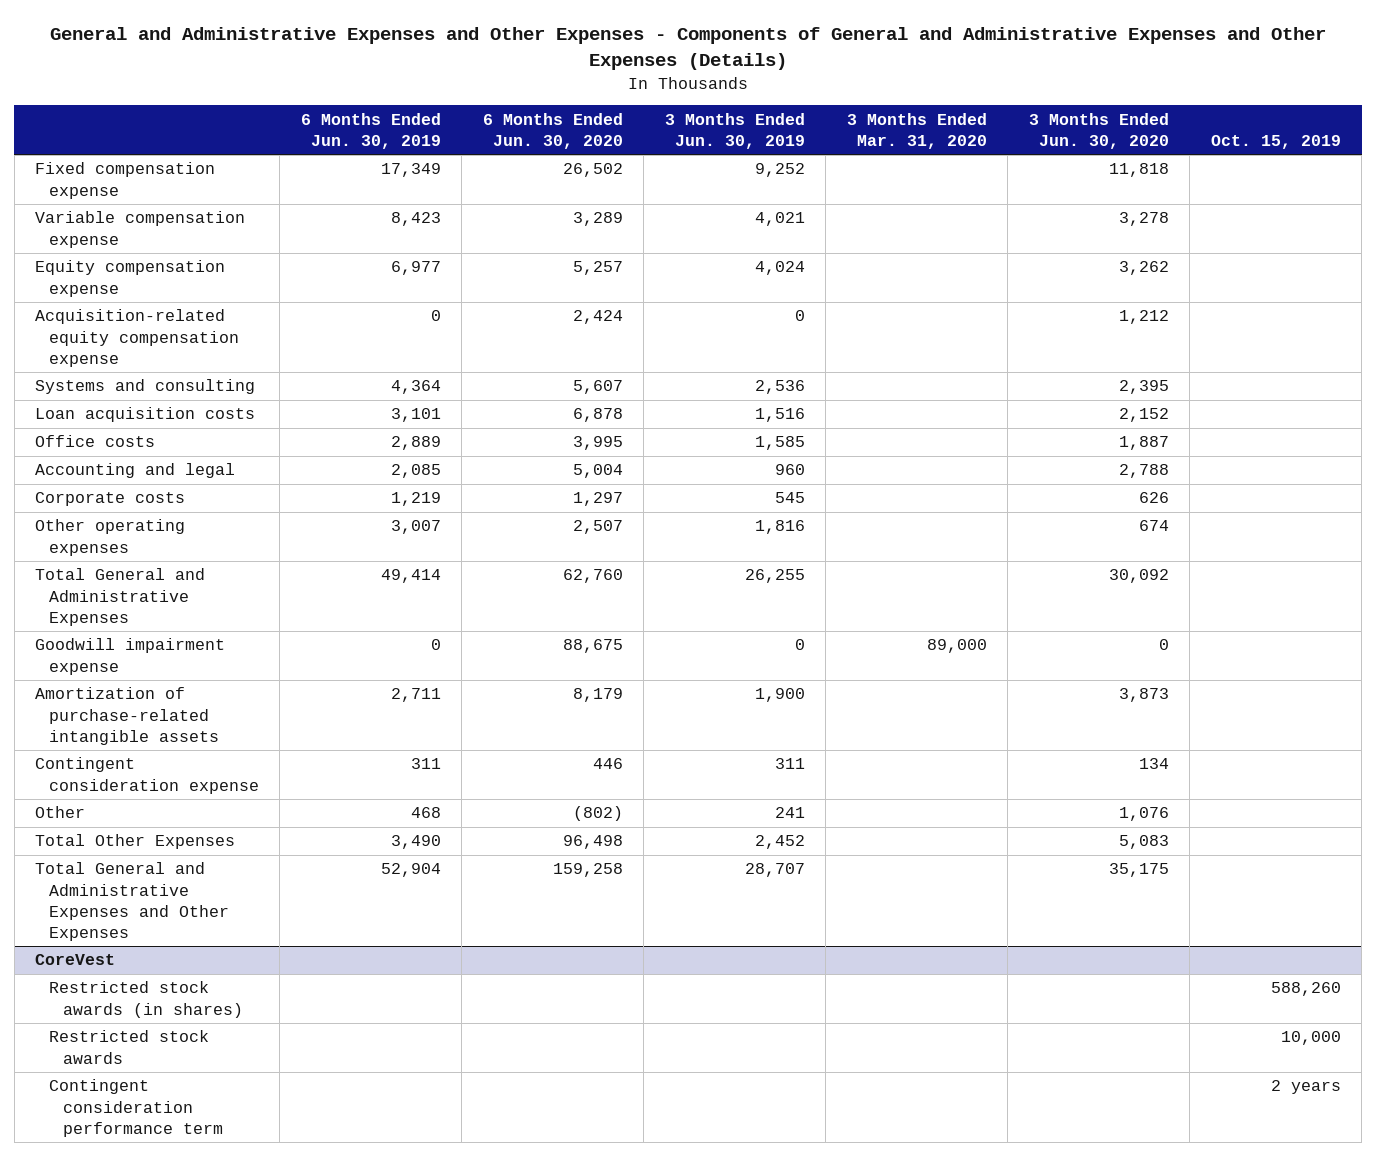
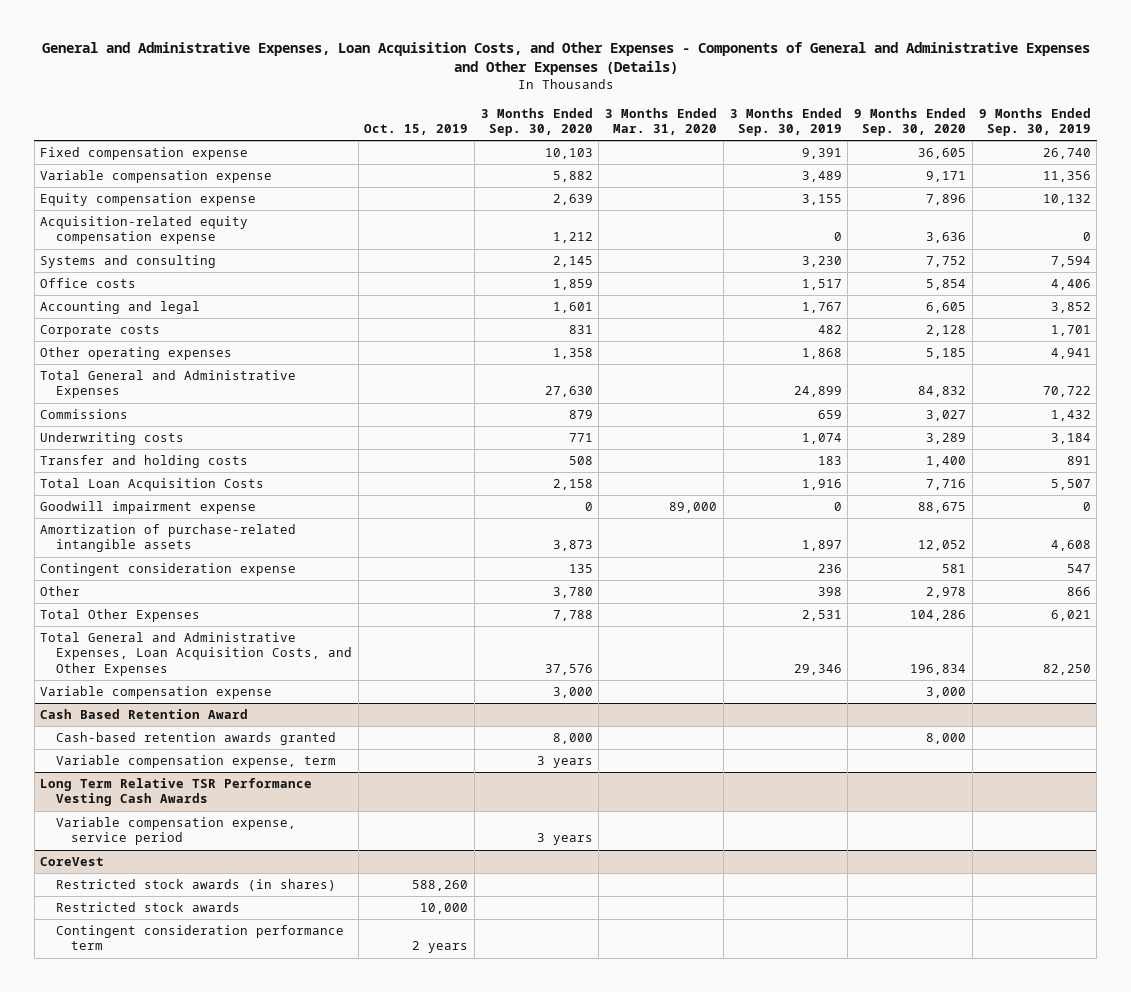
- General and Administrative Expenses and Other Expenses - Components of General and Administrative Expenses and Other Expenses (Details)
+ General and Administrative Expenses, Loan Acquisition Costs, and Other Expenses - Components of General and Administrative Expenses and Other Expenses (Details)
- | 6 Months Ended Jun. 30, 2019 | 6 Months Ended Jun. 30, 2020 | 3 Months Ended Jun. 30, 2019 | 3 Months Ended Mar. 31, 2020 | 3 Months Ended Jun. 30, 2020 | Oct. 15, 2019
+ | Oct. 15, 2019 | 3 Months Ended Sep. 30, 2020 | 3 Months Ended Mar. 31, 2020 | 3 Months Ended Sep. 30, 2019 | 9 Months Ended Sep. 30, 2020 | 9 Months Ended Sep. 30, 2019
- Loan acquisition costs | 3,101 | 6,878 | 1,516 | | 2,152 |
+ Commissions | | 879 | | 659 | 3,027 | 1,432
+ Underwriting costs | | 771 | | 1,074 | 3,289 | 3,184
+ Transfer and holding costs | | 508 | | 183 | 1,400 | 891
+ Total Loan Acquisition Costs | | 2,158 | | 1,916 | 7,716 | 5,507
- Total General and Administrative Expenses and Other Expenses | 52,904 | 159,258 | 28,707 | | 35,175 |
+ Total General and Administrative Expenses, Loan Acquisition Costs, and Other Expenses | | 37,576 | | 29,346 | 196,834 | 82,250
+ Variable compensation expense | | 3,000 | | | 3,000 |
+ Cash Based Retention Award
+ Cash-based retention awards granted | | 8,000 | | | 8,000 |
+ Variable compensation expense, term | | 3 years | | | |
+ Long Term Relative TSR Performance Vesting Cash Awards
+ Variable compensation expense, service period | | 3 years | | | |

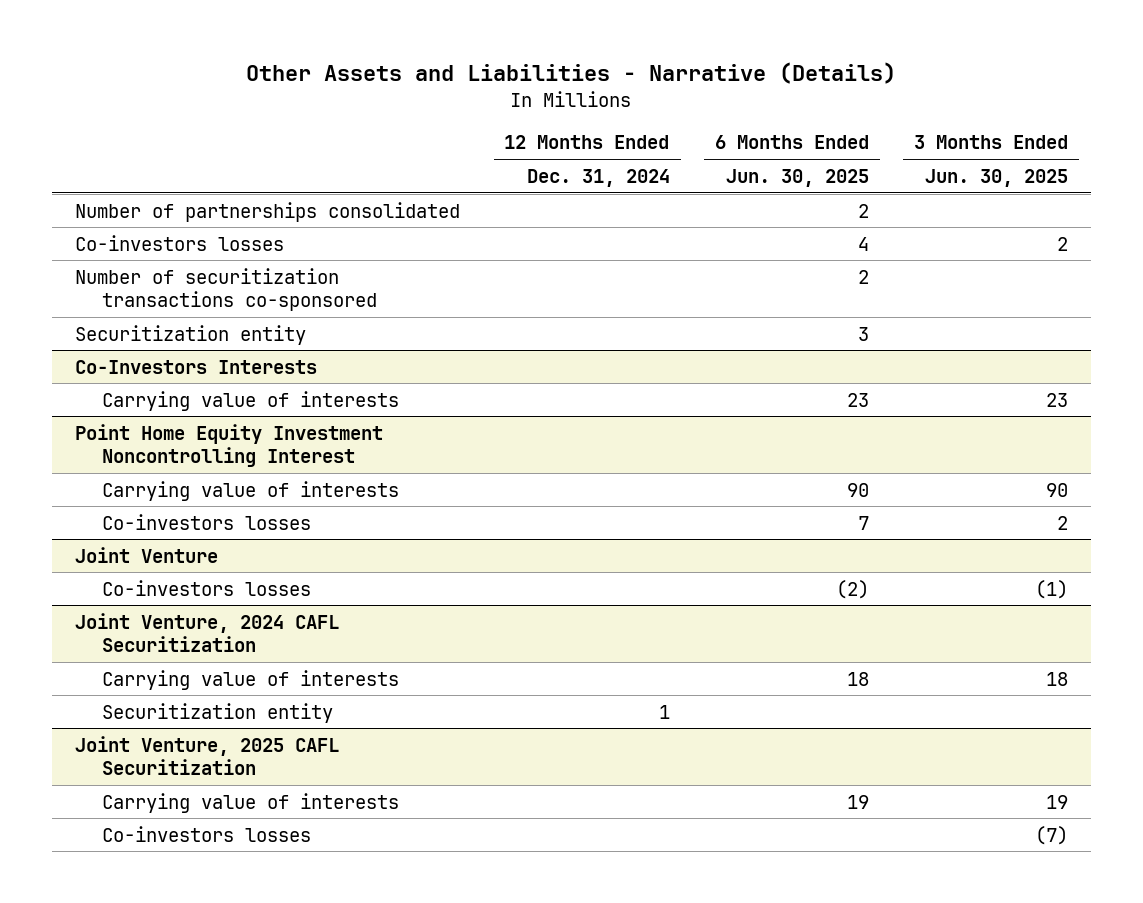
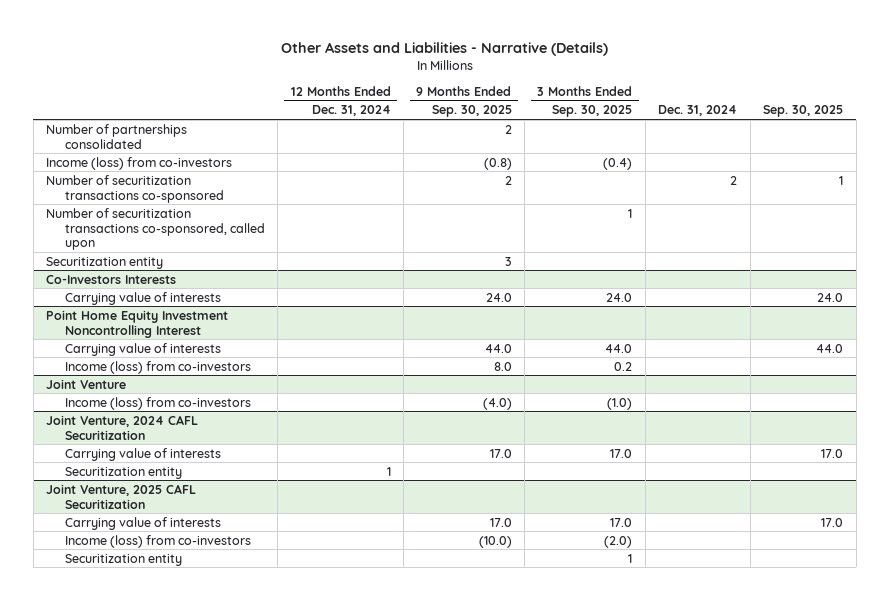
- | 12 Months Ended Dec. 31, 2024 | 6 Months Ended Jun. 30, 2025 | 3 Months Ended Jun. 30, 2025
+ | 12 Months Ended Dec. 31, 2024 | 9 Months Ended Sep. 30, 2025 | 3 Months Ended Sep. 30, 2025 | Dec. 31, 2024 | Sep. 30, 2025
- Co-investors losses | | 4 | 2
+ Income (loss) from co-investors | | (0.8) | (0.4) | |
+ Number of securitization transactions co-sponsored, called upon | | | 1 | |
@ Point Home Equity Investment Noncontrolling Interest
- Co-investors losses | | 7 | 2
+ Income (loss) from co-investors | | 8.0 | 0.2 | |
@ Joint Venture
- Co-investors losses | | (2) | (1)
+ Income (loss) from co-investors | | (4.0) | (1.0) | |
@ Joint Venture, 2025 CAFL Securitization
- Co-investors losses | | | (7)
+ Income (loss) from co-investors | | (10.0) | (2.0) | |
+ Securitization entity | | | 1 | |

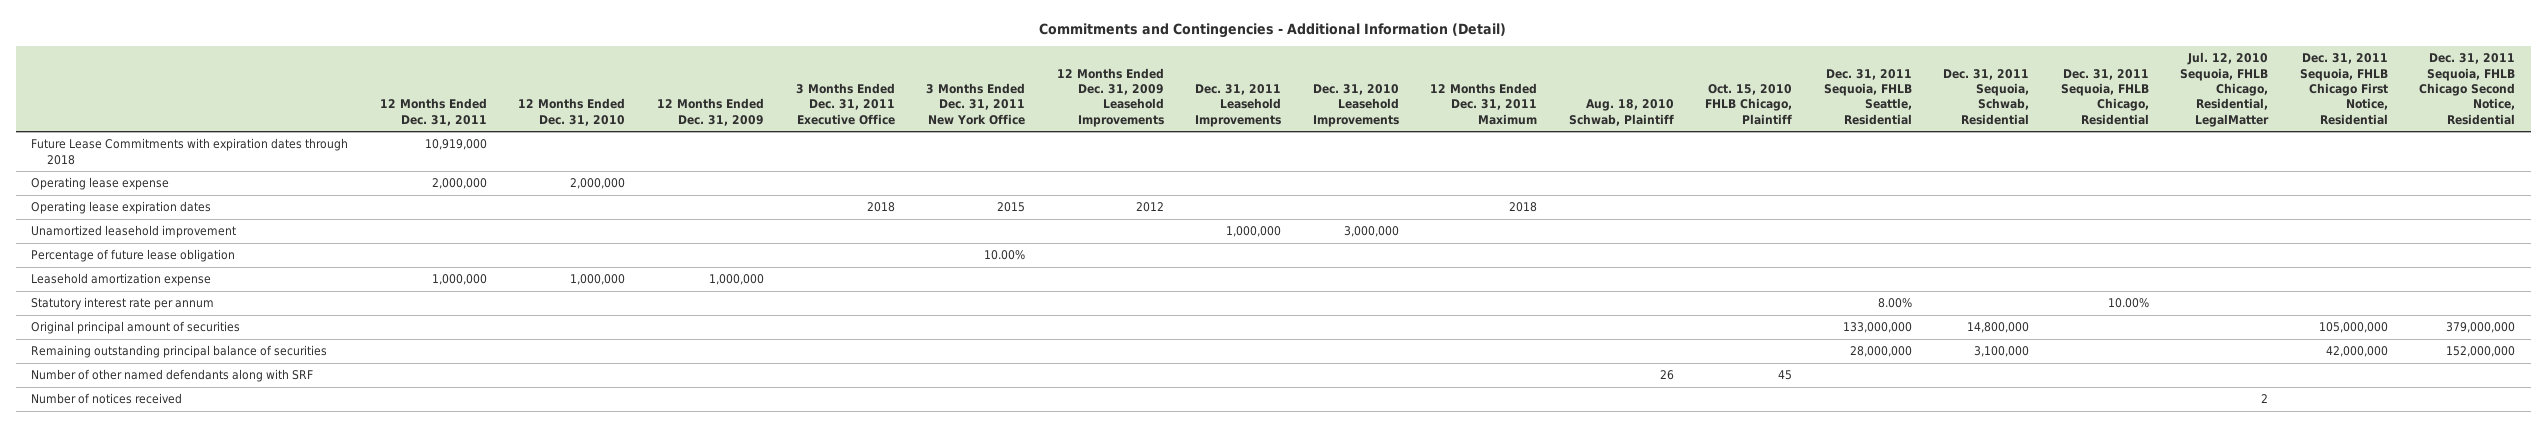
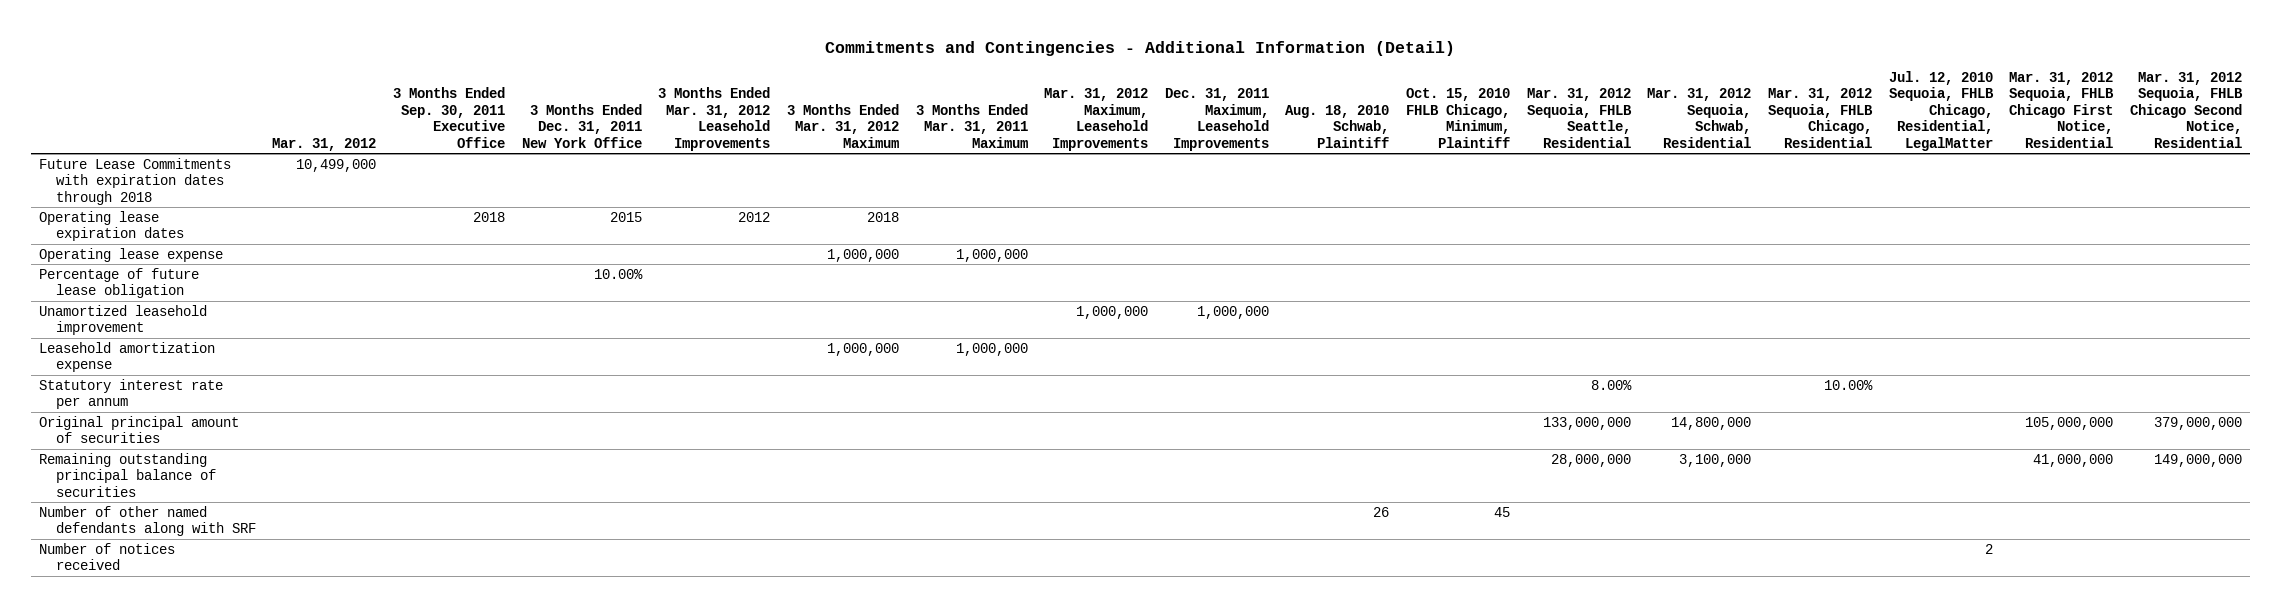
- | 12 Months Ended Dec. 31, 2011 | 12 Months Ended Dec. 31, 2010 | 12 Months Ended Dec. 31, 2009 | 3 Months Ended Dec. 31, 2011 Executive Office | 3 Months Ended Dec. 31, 2011 New York Office | 12 Months Ended Dec. 31, 2009 Leasehold Improvements | Dec. 31, 2011 Leasehold Improvements | Dec. 31, 2010 Leasehold Improvements | 12 Months Ended Dec. 31, 2011 Maximum | Aug. 18, 2010 Schwab, Plaintiff | Oct. 15, 2010 FHLB Chicago, Plaintiff | Dec. 31, 2011 Sequoia, FHLB Seattle, Residential | Dec. 31, 2011 Sequoia, Schwab, Residential | Dec. 31, 2011 Sequoia, FHLB Chicago, Residential | Jul. 12, 2010 Sequoia, FHLB Chicago, Residential, LegalMatter | Dec. 31, 2011 Sequoia, FHLB Chicago First Notice, Residential | Dec. 31, 2011 Sequoia, FHLB Chicago Second Notice, Residential
+ | Mar. 31, 2012 | 3 Months Ended Sep. 30, 2011 Executive Office | 3 Months Ended Dec. 31, 2011 New York Office | 3 Months Ended Mar. 31, 2012 Leasehold Improvements | 3 Months Ended Mar. 31, 2012 Maximum | 3 Months Ended Mar. 31, 2011 Maximum | Mar. 31, 2012 Maximum, Leasehold Improvements | Dec. 31, 2011 Maximum, Leasehold Improvements | Aug. 18, 2010 Schwab, Plaintiff | Oct. 15, 2010 FHLB Chicago, Minimum, Plaintiff | Mar. 31, 2012 Sequoia, FHLB Seattle, Residential | Mar. 31, 2012 Sequoia, Schwab, Residential | Mar. 31, 2012 Sequoia, FHLB Chicago, Residential | Jul. 12, 2010 Sequoia, FHLB Chicago, Residential, LegalMatter | Mar. 31, 2012 Sequoia, FHLB Chicago First Notice, Residential | Mar. 31, 2012 Sequoia, FHLB Chicago Second Notice, Residential
moved down: Operating lease expense | | | | | 1,000,000 | 1,000,000 | | | | | | | | | |
moved down: Unamortized leasehold improvement | | | | | | | 1,000,000 | 1,000,000 | | | | | | | |

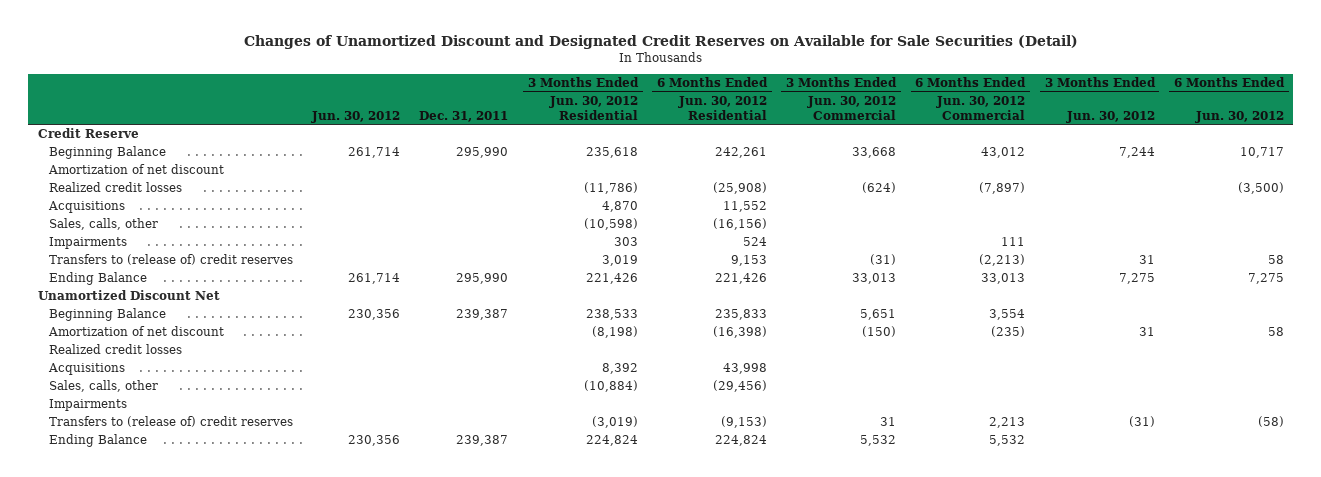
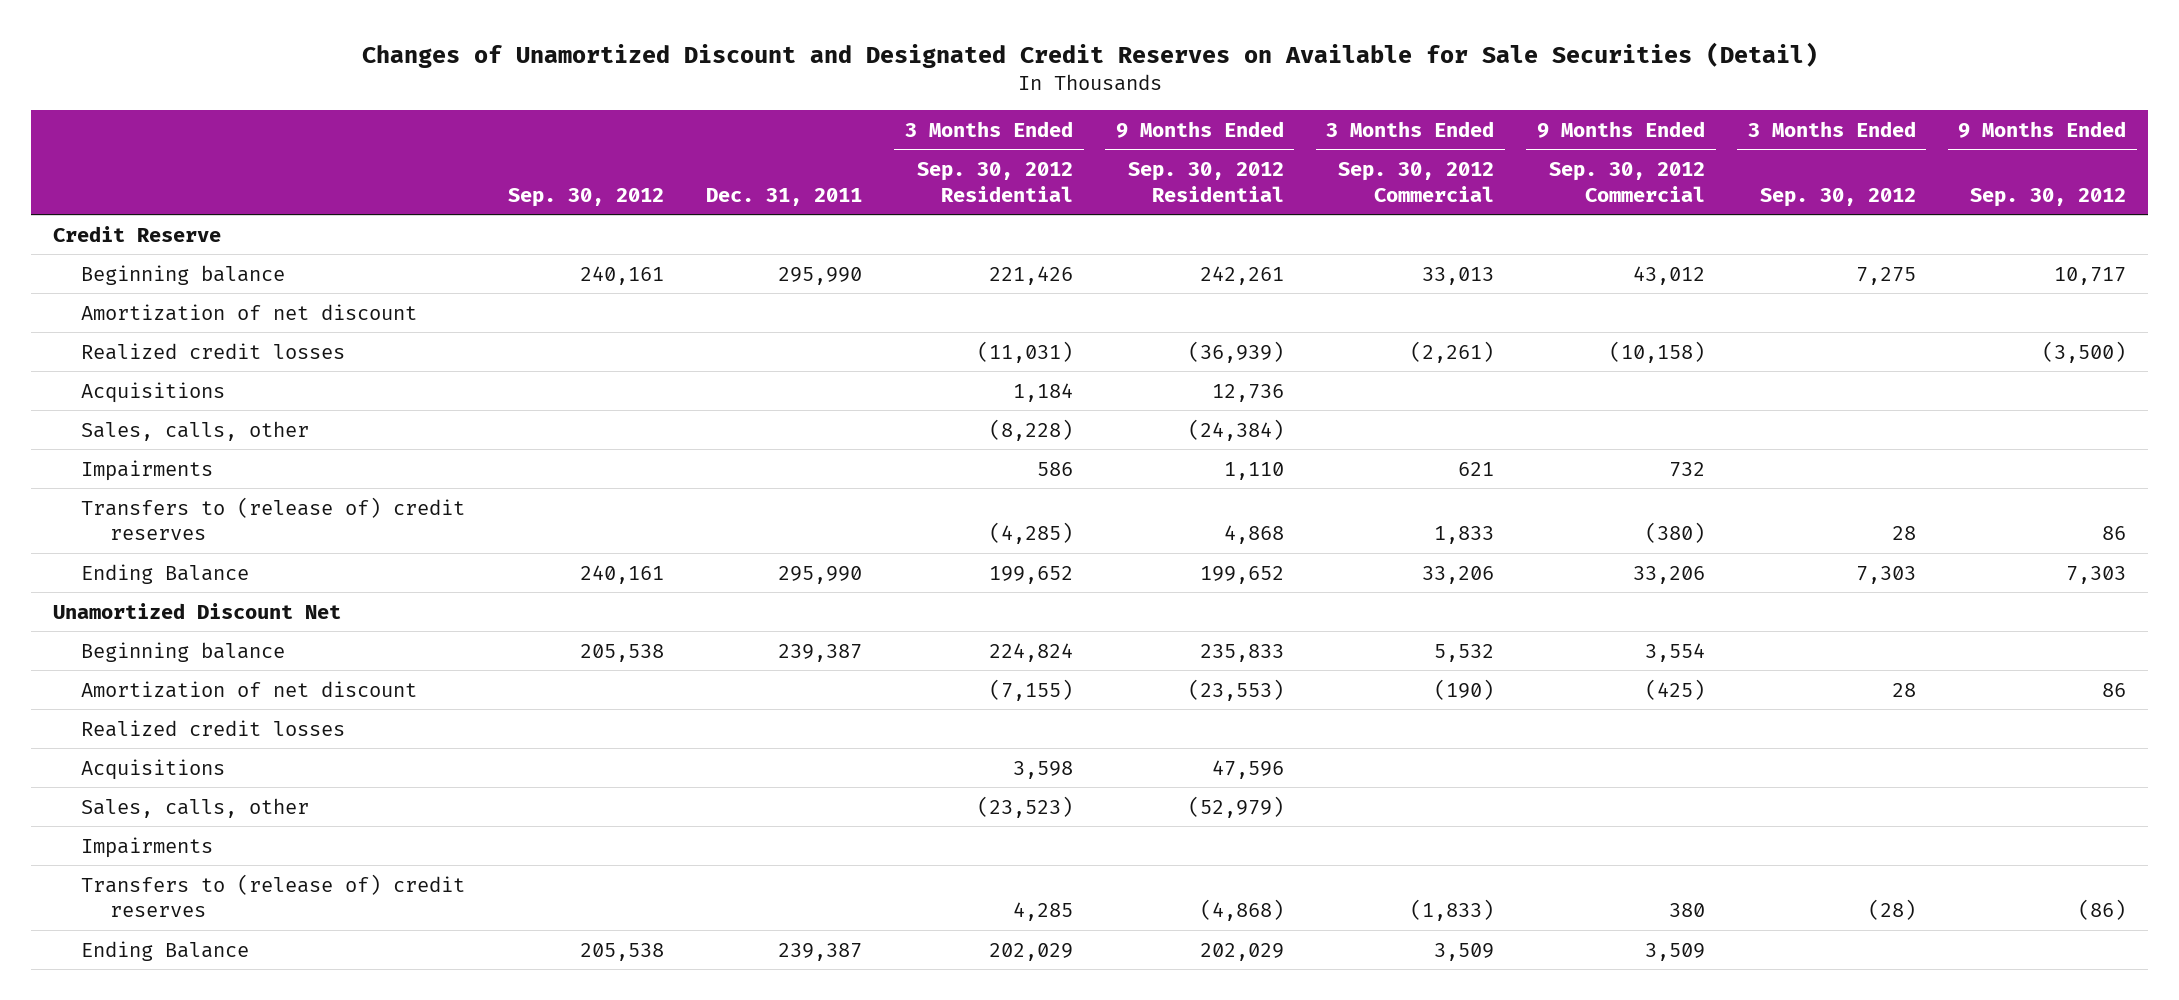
- | Jun. 30, 2012 | Dec. 31, 2011 | 3 Months Ended Jun. 30, 2012 Residential | 6 Months Ended Jun. 30, 2012 Residential | 3 Months Ended Jun. 30, 2012 Commercial | 6 Months Ended Jun. 30, 2012 Commercial | 3 Months Ended Jun. 30, 2012 | 6 Months Ended Jun. 30, 2012
+ | Sep. 30, 2012 | Dec. 31, 2011 | 3 Months Ended Sep. 30, 2012 Residential | 9 Months Ended Sep. 30, 2012 Residential | 3 Months Ended Sep. 30, 2012 Commercial | 9 Months Ended Sep. 30, 2012 Commercial | 3 Months Ended Sep. 30, 2012 | 9 Months Ended Sep. 30, 2012
- Beginning Balance | 261,714 | 295,990 | 235,618 | 242,261 | 33,668 | 43,012 | 7,244 | 10,717
+ Beginning balance | 240,161 | 295,990 | 221,426 | 242,261 | 33,013 | 43,012 | 7,275 | 10,717
- Beginning Balance | 230,356 | 239,387 | 238,533 | 235,833 | 5,651 | 3,554 | |
+ Beginning balance | 205,538 | 239,387 | 224,824 | 235,833 | 5,532 | 3,554 | |

